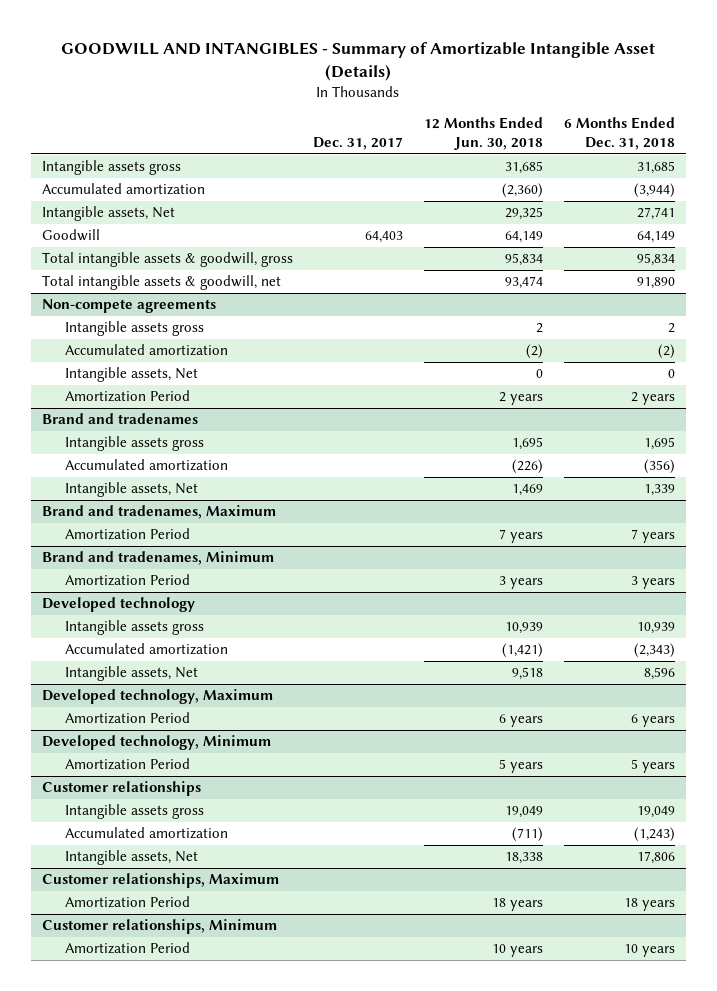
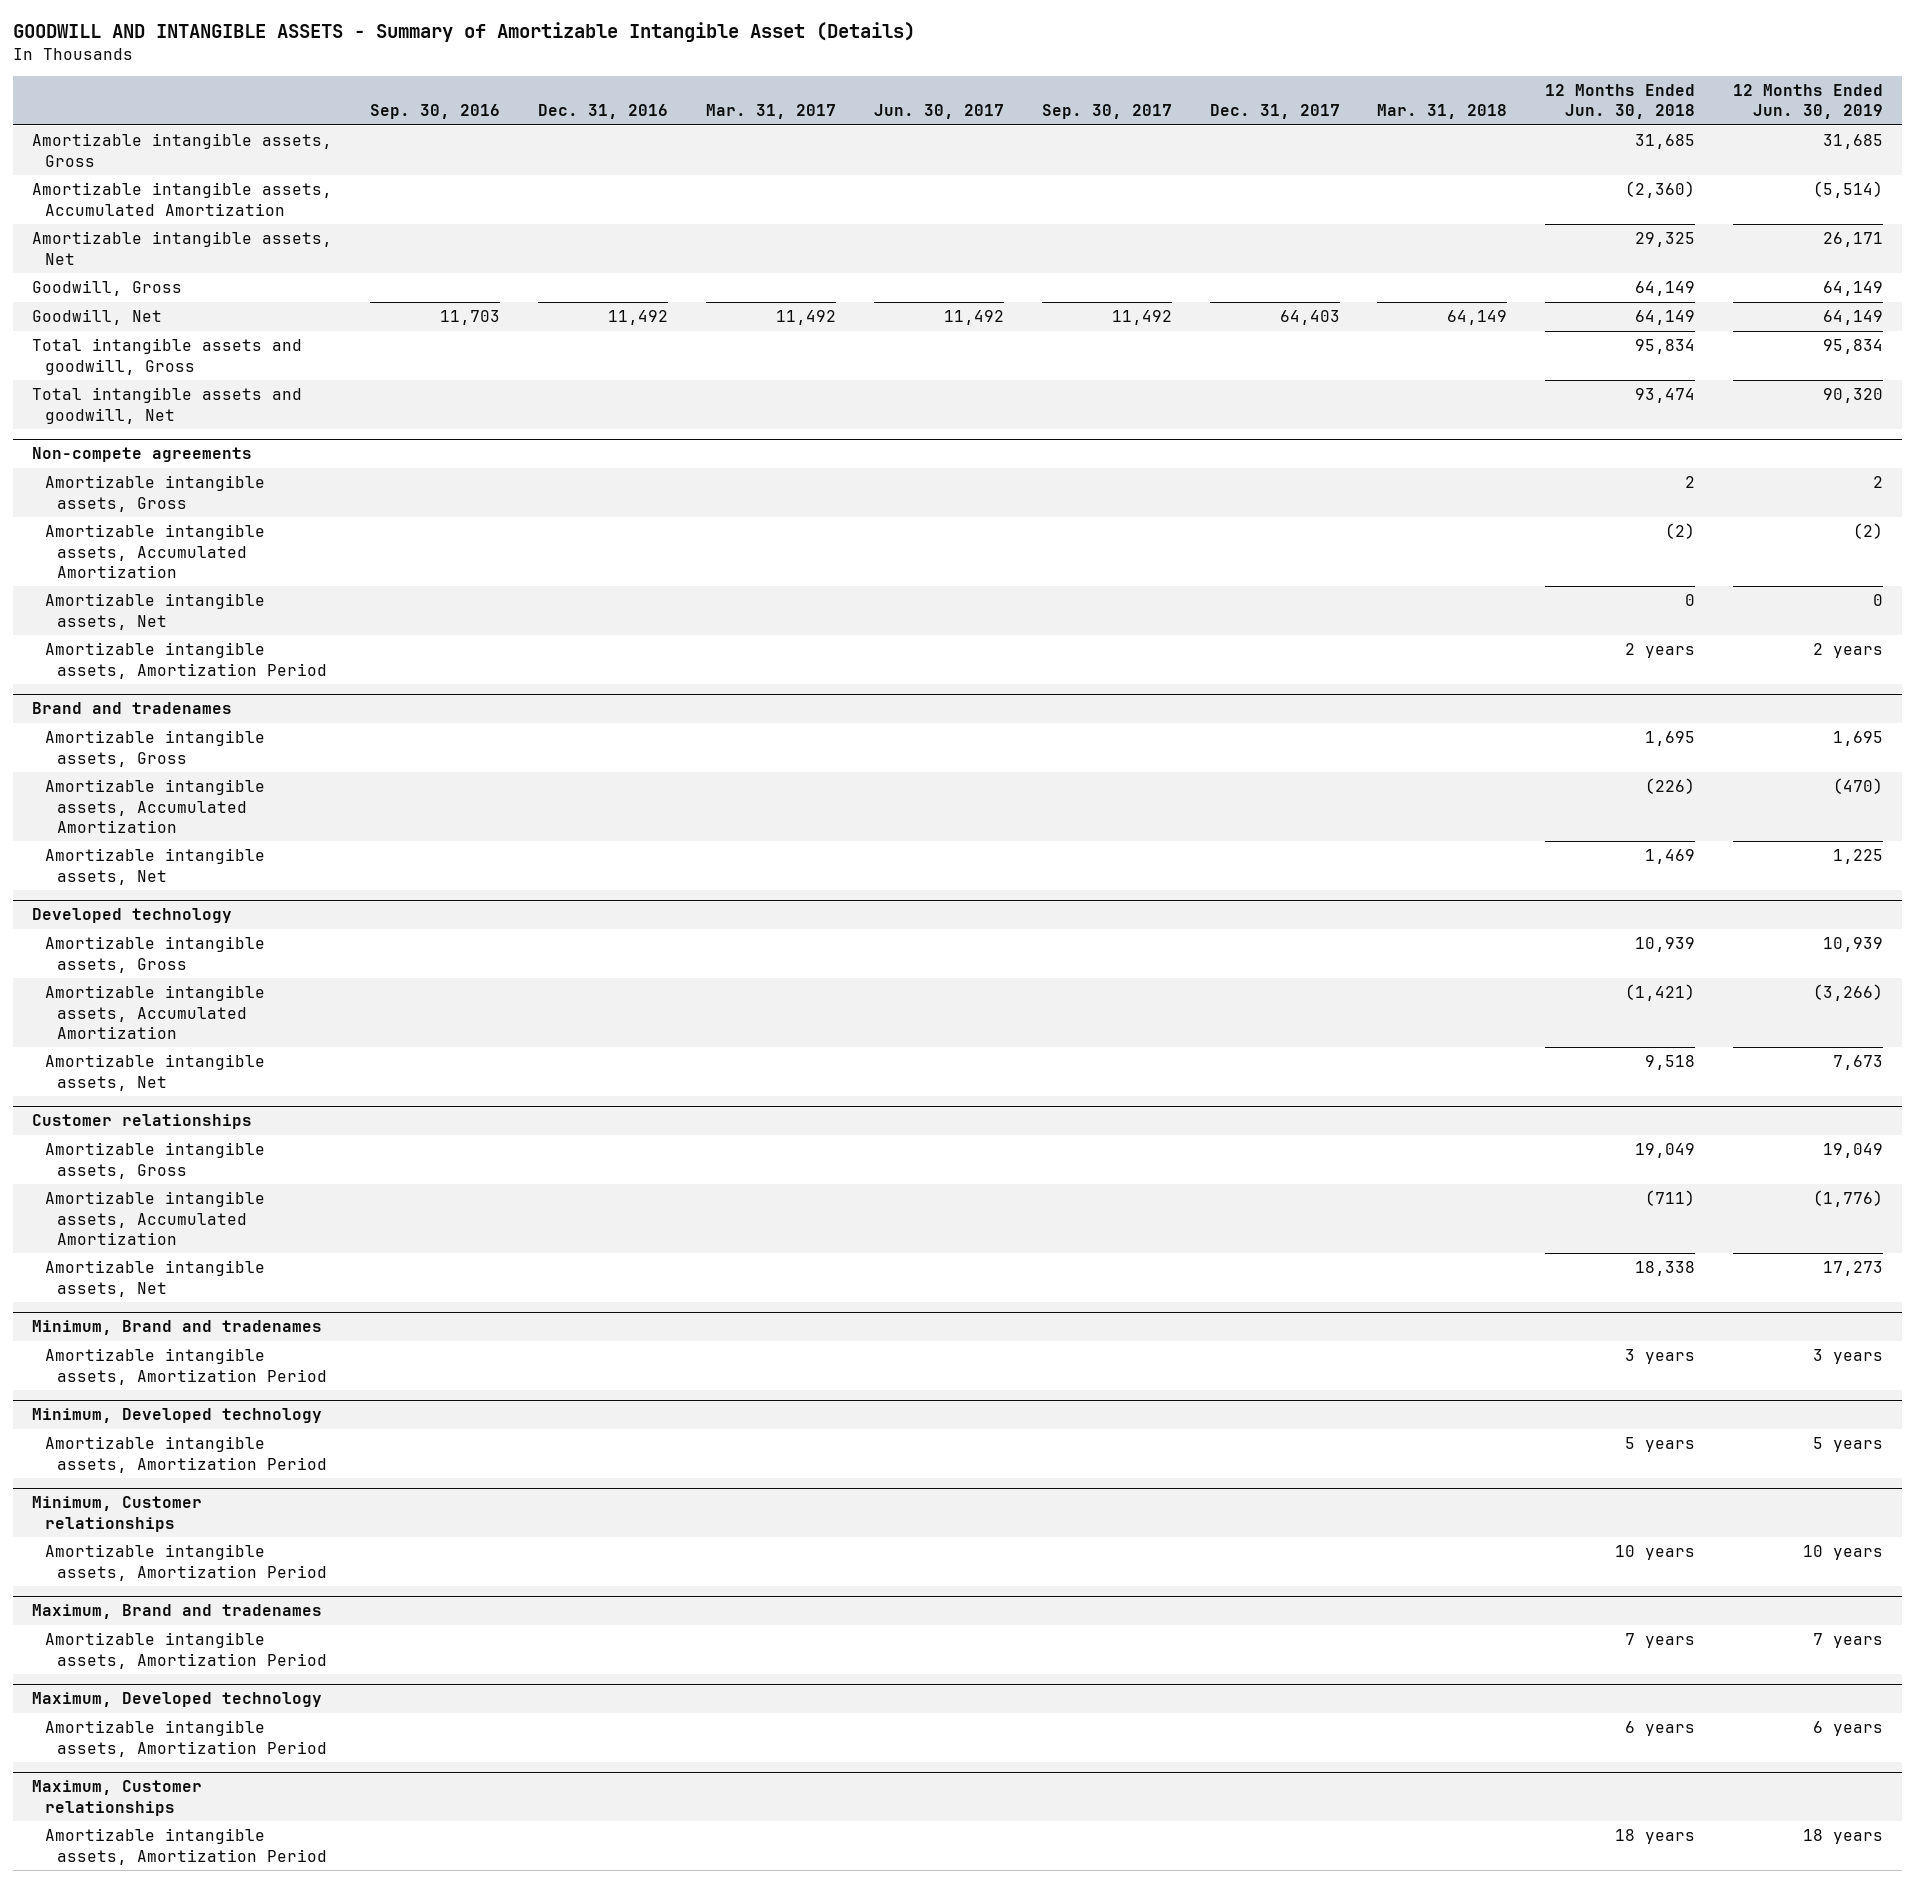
- GOODWILL AND INTANGIBLES - Summary of Amortizable Intangible Asset (Details)
+ GOODWILL AND INTANGIBLE ASSETS - Summary of Amortizable Intangible Asset (Details)
- | Dec. 31, 2017 | 12 Months Ended Jun. 30, 2018 | 6 Months Ended Dec. 31, 2018
+ | Sep. 30, 2016 | Dec. 31, 2016 | Mar. 31, 2017 | Jun. 30, 2017 | Sep. 30, 2017 | Dec. 31, 2017 | Mar. 31, 2018 | 12 Months Ended Jun. 30, 2018 | 12 Months Ended Jun. 30, 2019
- Intangible assets gross | | 31,685 | 31,685
- Accumulated amortization | | (2,360) | (3,944)
- Intangible assets, Net | | 29,325 | 27,741
- Goodwill | 64,403 | 64,149 | 64,149
- Total intangible assets & goodwill, gross | | 95,834 | 95,834
- Total intangible assets & goodwill, net | | 93,474 | 91,890
+ Amortizable intangible assets, Gross | | | | | | | | 31,685 | 31,685
+ Amortizable intangible assets, Accumulated Amortization | | | | | | | | (2,360) | (5,514)
+ Amortizable intangible assets, Net | | | | | | | | 29,325 | 26,171
+ Goodwill, Gross | | | | | | | | 64,149 | 64,149
+ Goodwill, Net | 11,703 | 11,492 | 11,492 | 11,492 | 11,492 | 64,403 | 64,149 | 64,149 | 64,149
+ Total intangible assets and goodwill, Gross | | | | | | | | 95,834 | 95,834
+ Total intangible assets and goodwill, Net | | | | | | | | 93,474 | 90,320
@ Non-compete agreements
- Intangible assets gross | | 2 | 2
- Accumulated amortization | | (2) | (2)
- Intangible assets, Net | | 0 | 0
- Amortization Period | | 2 years | 2 years
+ Amortizable intangible assets, Gross | | | | | | | | 2 | 2
+ Amortizable intangible assets, Accumulated Amortization | | | | | | | | (2) | (2)
+ Amortizable intangible assets, Net | | | | | | | | 0 | 0
+ Amortizable intangible assets, Amortization Period | | | | | | | | 2 years | 2 years
@ Brand and tradenames
- Intangible assets gross | | 1,695 | 1,695
- Accumulated amortization | | (226) | (356)
- Intangible assets, Net | | 1,469 | 1,339
- Brand and tradenames, Maximum
- Amortization Period | | 7 years | 7 years
- Brand and tradenames, Minimum
- Amortization Period | | 3 years | 3 years
@ Brand and tradenames
+ Amortizable intangible assets, Gross | | | | | | | | 1,695 | 1,695
+ Amortizable intangible assets, Accumulated Amortization | | | | | | | | (226) | (470)
+ Amortizable intangible assets, Net | | | | | | | | 1,469 | 1,225
@ Developed technology
- Intangible assets gross | | 10,939 | 10,939
- Accumulated amortization | | (1,421) | (2,343)
- Intangible assets, Net | | 9,518 | 8,596
- Developed technology, Maximum
- Amortization Period | | 6 years | 6 years
- Developed technology, Minimum
- Amortization Period | | 5 years | 5 years
@ Developed technology
+ Amortizable intangible assets, Gross | | | | | | | | 10,939 | 10,939
+ Amortizable intangible assets, Accumulated Amortization | | | | | | | | (1,421) | (3,266)
+ Amortizable intangible assets, Net | | | | | | | | 9,518 | 7,673
@ Customer relationships
- Intangible assets gross | | 19,049 | 19,049
- Accumulated amortization | | (711) | (1,243)
- Intangible assets, Net | | 18,338 | 17,806
- Customer relationships, Maximum
- Amortization Period | | 18 years | 18 years
- Customer relationships, Minimum
- Amortization Period | | 10 years | 10 years
@ Customer relationships
+ Amortizable intangible assets, Gross | | | | | | | | 19,049 | 19,049
+ Amortizable intangible assets, Accumulated Amortization | | | | | | | | (711) | (1,776)
+ Amortizable intangible assets, Net | | | | | | | | 18,338 | 17,273
+ Minimum, Brand and tradenames
+ Amortizable intangible assets, Amortization Period | | | | | | | | 3 years | 3 years
+ Minimum, Developed technology
+ Amortizable intangible assets, Amortization Period | | | | | | | | 5 years | 5 years
+ Minimum, Customer relationships
+ Amortizable intangible assets, Amortization Period | | | | | | | | 10 years | 10 years
+ Maximum, Brand and tradenames
+ Amortizable intangible assets, Amortization Period | | | | | | | | 7 years | 7 years
+ Maximum, Developed technology
+ Amortizable intangible assets, Amortization Period | | | | | | | | 6 years | 6 years
+ Maximum, Customer relationships
+ Amortizable intangible assets, Amortization Period | | | | | | | | 18 years | 18 years

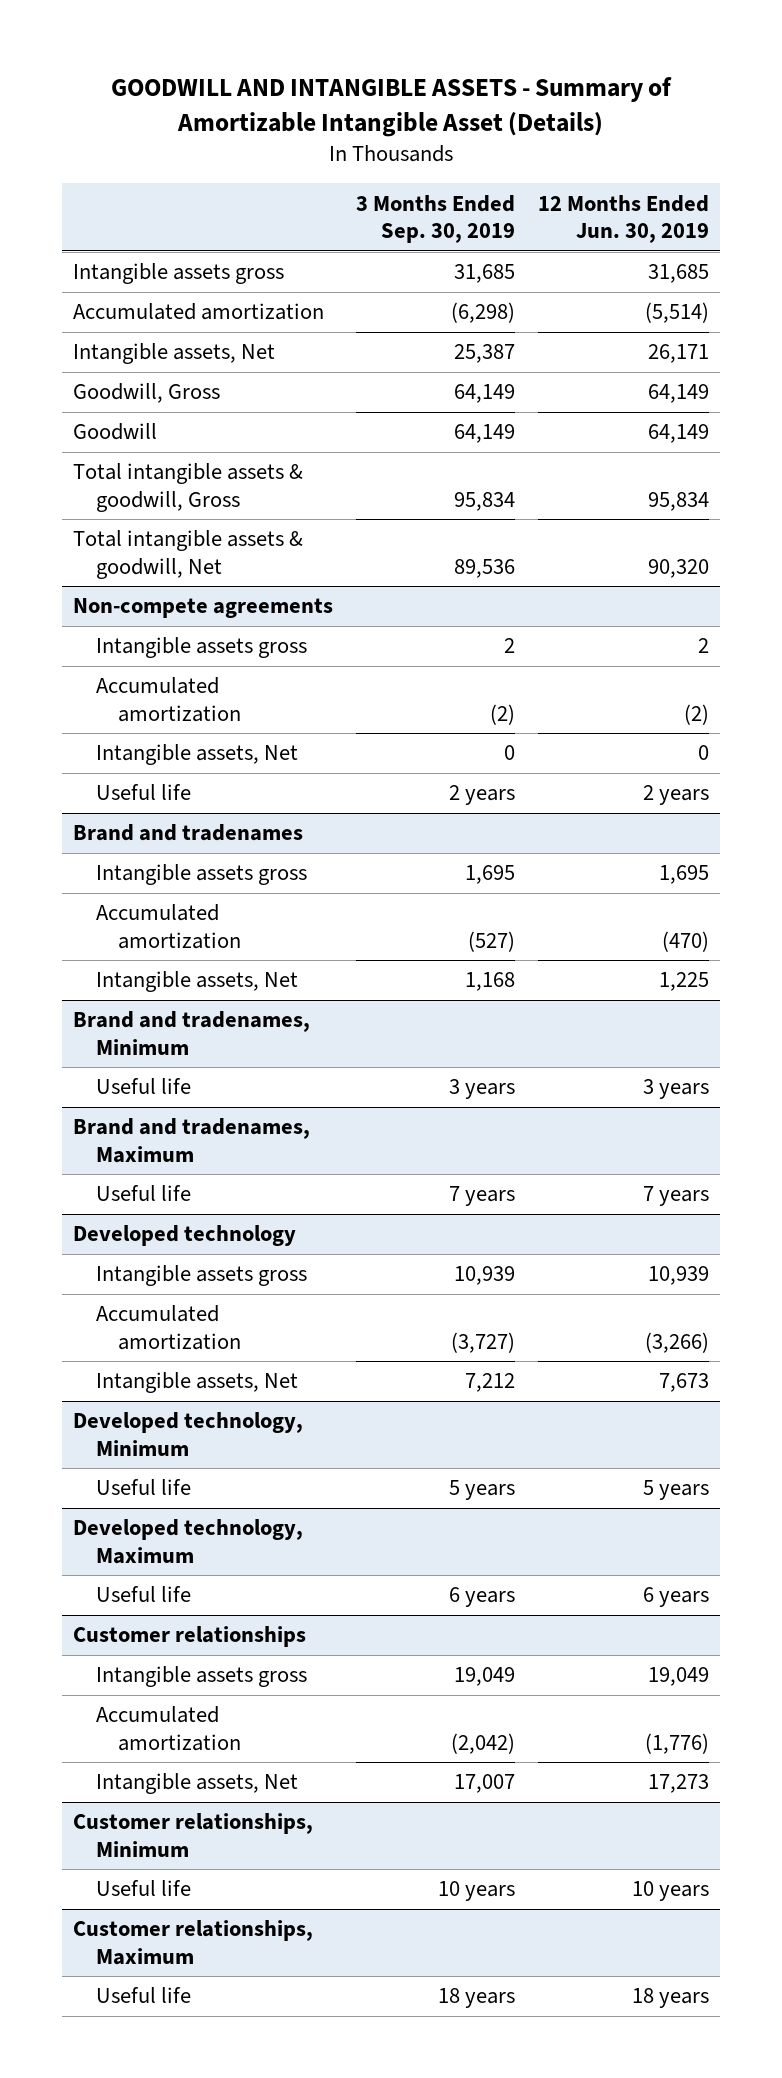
- | Sep. 30, 2016 | Dec. 31, 2016 | Mar. 31, 2017 | Jun. 30, 2017 | Sep. 30, 2017 | Dec. 31, 2017 | Mar. 31, 2018 | 12 Months Ended Jun. 30, 2018 | 12 Months Ended Jun. 30, 2019
+ | 3 Months Ended Sep. 30, 2019 | 12 Months Ended Jun. 30, 2019
- Amortizable intangible assets, Gross | | | | | | | | 31,685 | 31,685
- Amortizable intangible assets, Accumulated Amortization | | | | | | | | (2,360) | (5,514)
- Amortizable intangible assets, Net | | | | | | | | 29,325 | 26,171
+ Intangible assets gross | 31,685 | 31,685
+ Accumulated amortization | (6,298) | (5,514)
+ Intangible assets, Net | 25,387 | 26,171
- Goodwill, Net | 11,703 | 11,492 | 11,492 | 11,492 | 11,492 | 64,403 | 64,149 | 64,149 | 64,149
- Total intangible assets and goodwill, Gross | | | | | | | | 95,834 | 95,834
- Total intangible assets and goodwill, Net | | | | | | | | 93,474 | 90,320
+ Goodwill | 64,149 | 64,149
+ Total intangible assets & goodwill, Gross | 95,834 | 95,834
+ Total intangible assets & goodwill, Net | 89,536 | 90,320
@ Non-compete agreements
- Amortizable intangible assets, Gross | | | | | | | | 2 | 2
- Amortizable intangible assets, Accumulated Amortization | | | | | | | | (2) | (2)
- Amortizable intangible assets, Net | | | | | | | | 0 | 0
- Amortizable intangible assets, Amortization Period | | | | | | | | 2 years | 2 years
+ Intangible assets gross | 2 | 2
+ Accumulated amortization | (2) | (2)
+ Intangible assets, Net | 0 | 0
+ Useful life | 2 years | 2 years
@ Brand and tradenames
- Amortizable intangible assets, Gross | | | | | | | | 1,695 | 1,695
- Amortizable intangible assets, Accumulated Amortization | | | | | | | | (226) | (470)
- Amortizable intangible assets, Net | | | | | | | | 1,469 | 1,225
+ Intangible assets gross | 1,695 | 1,695
+ Accumulated amortization | (527) | (470)
+ Intangible assets, Net | 1,168 | 1,225
+ Brand and tradenames, Minimum
+ Useful life | 3 years | 3 years
+ Brand and tradenames, Maximum
+ Useful life | 7 years | 7 years
@ Developed technology
- Amortizable intangible assets, Gross | | | | | | | | 10,939 | 10,939
- Amortizable intangible assets, Accumulated Amortization | | | | | | | | (1,421) | (3,266)
- Amortizable intangible assets, Net | | | | | | | | 9,518 | 7,673
+ Intangible assets gross | 10,939 | 10,939
+ Accumulated amortization | (3,727) | (3,266)
+ Intangible assets, Net | 7,212 | 7,673
+ Developed technology, Minimum
+ Useful life | 5 years | 5 years
+ Developed technology, Maximum
+ Useful life | 6 years | 6 years
@ Customer relationships
- Amortizable intangible assets, Gross | | | | | | | | 19,049 | 19,049
- Amortizable intangible assets, Accumulated Amortization | | | | | | | | (711) | (1,776)
- Amortizable intangible assets, Net | | | | | | | | 18,338 | 17,273
- Minimum, Brand and tradenames
- Amortizable intangible assets, Amortization Period | | | | | | | | 3 years | 3 years
- Minimum, Developed technology
- Amortizable intangible assets, Amortization Period | | | | | | | | 5 years | 5 years
- Minimum, Customer relationships
- Amortizable intangible assets, Amortization Period | | | | | | | | 10 years | 10 years
- Maximum, Brand and tradenames
- Amortizable intangible assets, Amortization Period | | | | | | | | 7 years | 7 years
- Maximum, Developed technology
- Amortizable intangible assets, Amortization Period | | | | | | | | 6 years | 6 years
- Maximum, Customer relationships
- Amortizable intangible assets, Amortization Period | | | | | | | | 18 years | 18 years
@ Customer relationships
+ Intangible assets gross | 19,049 | 19,049
+ Accumulated amortization | (2,042) | (1,776)
+ Intangible assets, Net | 17,007 | 17,273
+ Customer relationships, Minimum
+ Useful life | 10 years | 10 years
+ Customer relationships, Maximum
+ Useful life | 18 years | 18 years

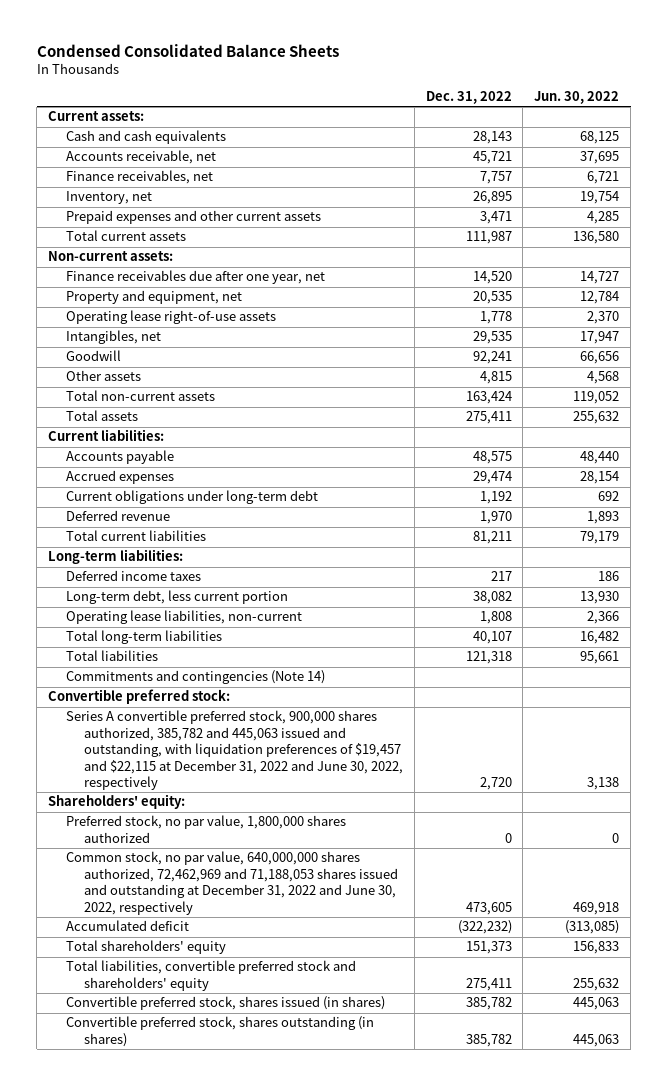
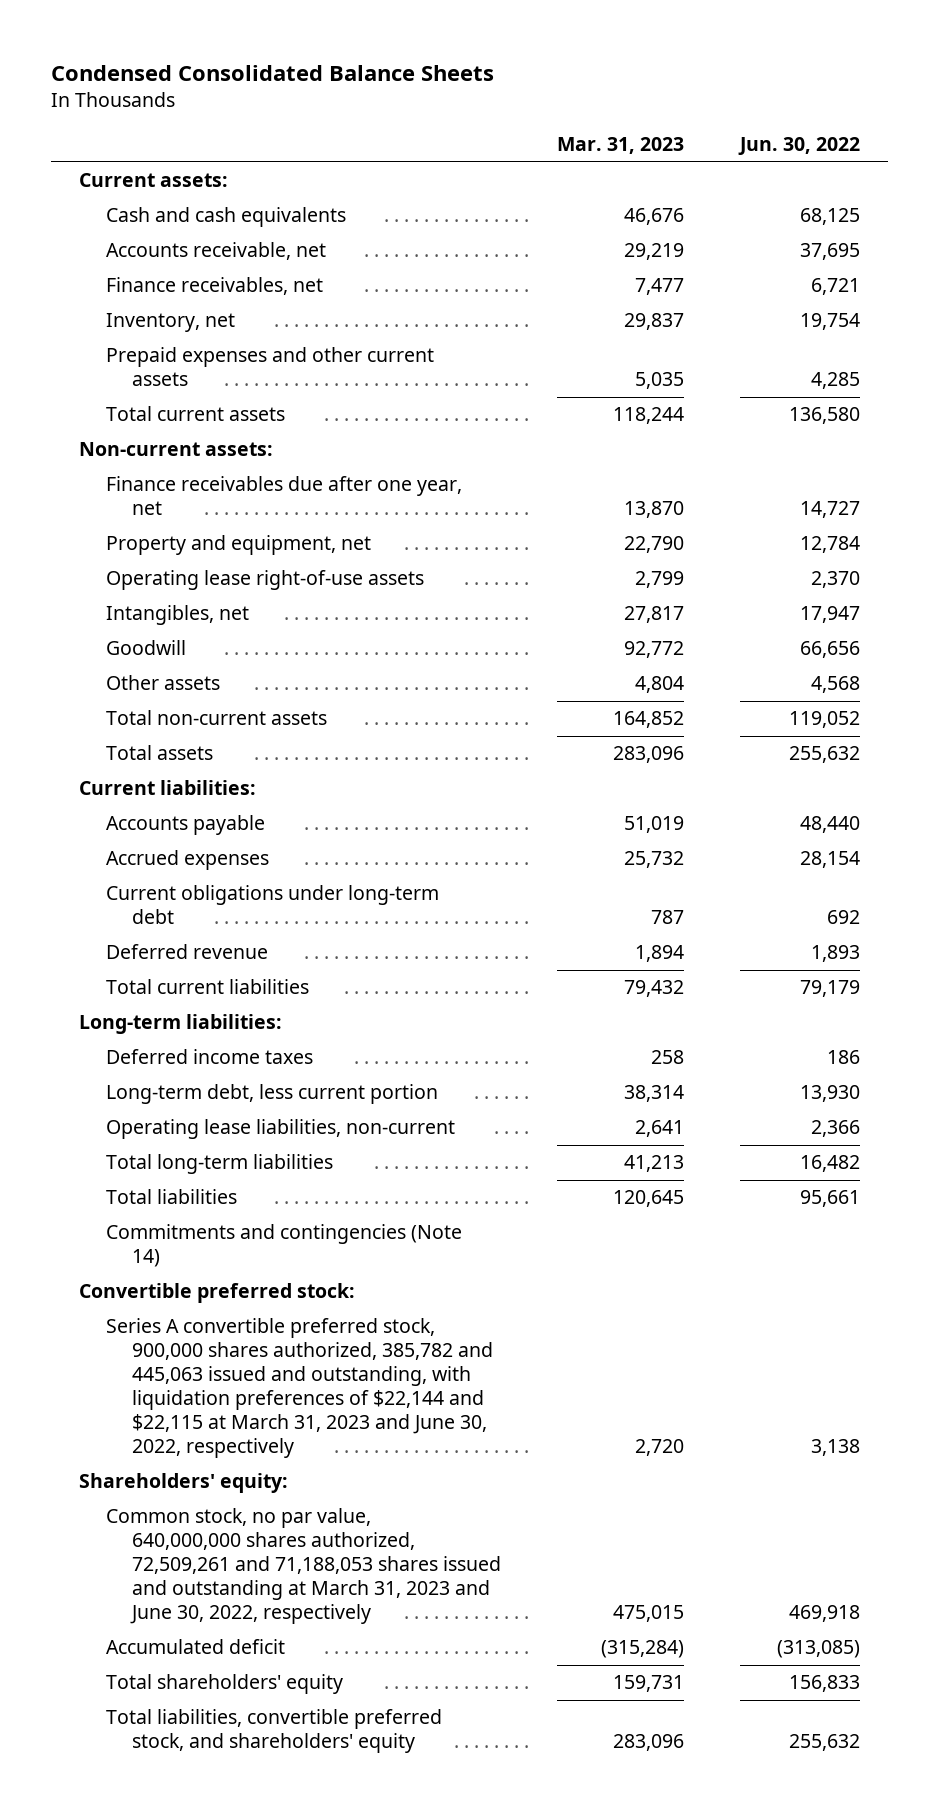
- | Dec. 31, 2022 | Jun. 30, 2022
+ | Mar. 31, 2023 | Jun. 30, 2022
- Series A convertible preferred stock, 900,000 shares authorized, 385,782 and 445,063 issued and outstanding, with liquidation preferences of $19,457 and $22,115 at December 31, 2022 and June 30, 2022, respectively | 2,720 | 3,138
+ Series A convertible preferred stock, 900,000 shares authorized, 385,782 and 445,063 issued and outstanding, with liquidation preferences of $22,144 and $22,115 at March 31, 2023 and June 30, 2022, respectively | 2,720 | 3,138
- Preferred stock, no par value, 1,800,000 shares authorized | 0 | 0
- Common stock, no par value, 640,000,000 shares authorized, 72,462,969 and 71,188,053 shares issued and outstanding at December 31, 2022 and June 30, 2022, respectively | 473,605 | 469,918
+ Common stock, no par value, 640,000,000 shares authorized, 72,509,261 and 71,188,053 shares issued and outstanding at March 31, 2023 and June 30, 2022, respectively | 475,015 | 469,918
- Total liabilities, convertible preferred stock and shareholders' equity | 275,411 | 255,632
- Convertible preferred stock, shares issued (in shares) | 385,782 | 445,063
- Convertible preferred stock, shares outstanding (in shares) | 385,782 | 445,063
+ Total liabilities, convertible preferred stock, and shareholders' equity | 283,096 | 255,632

